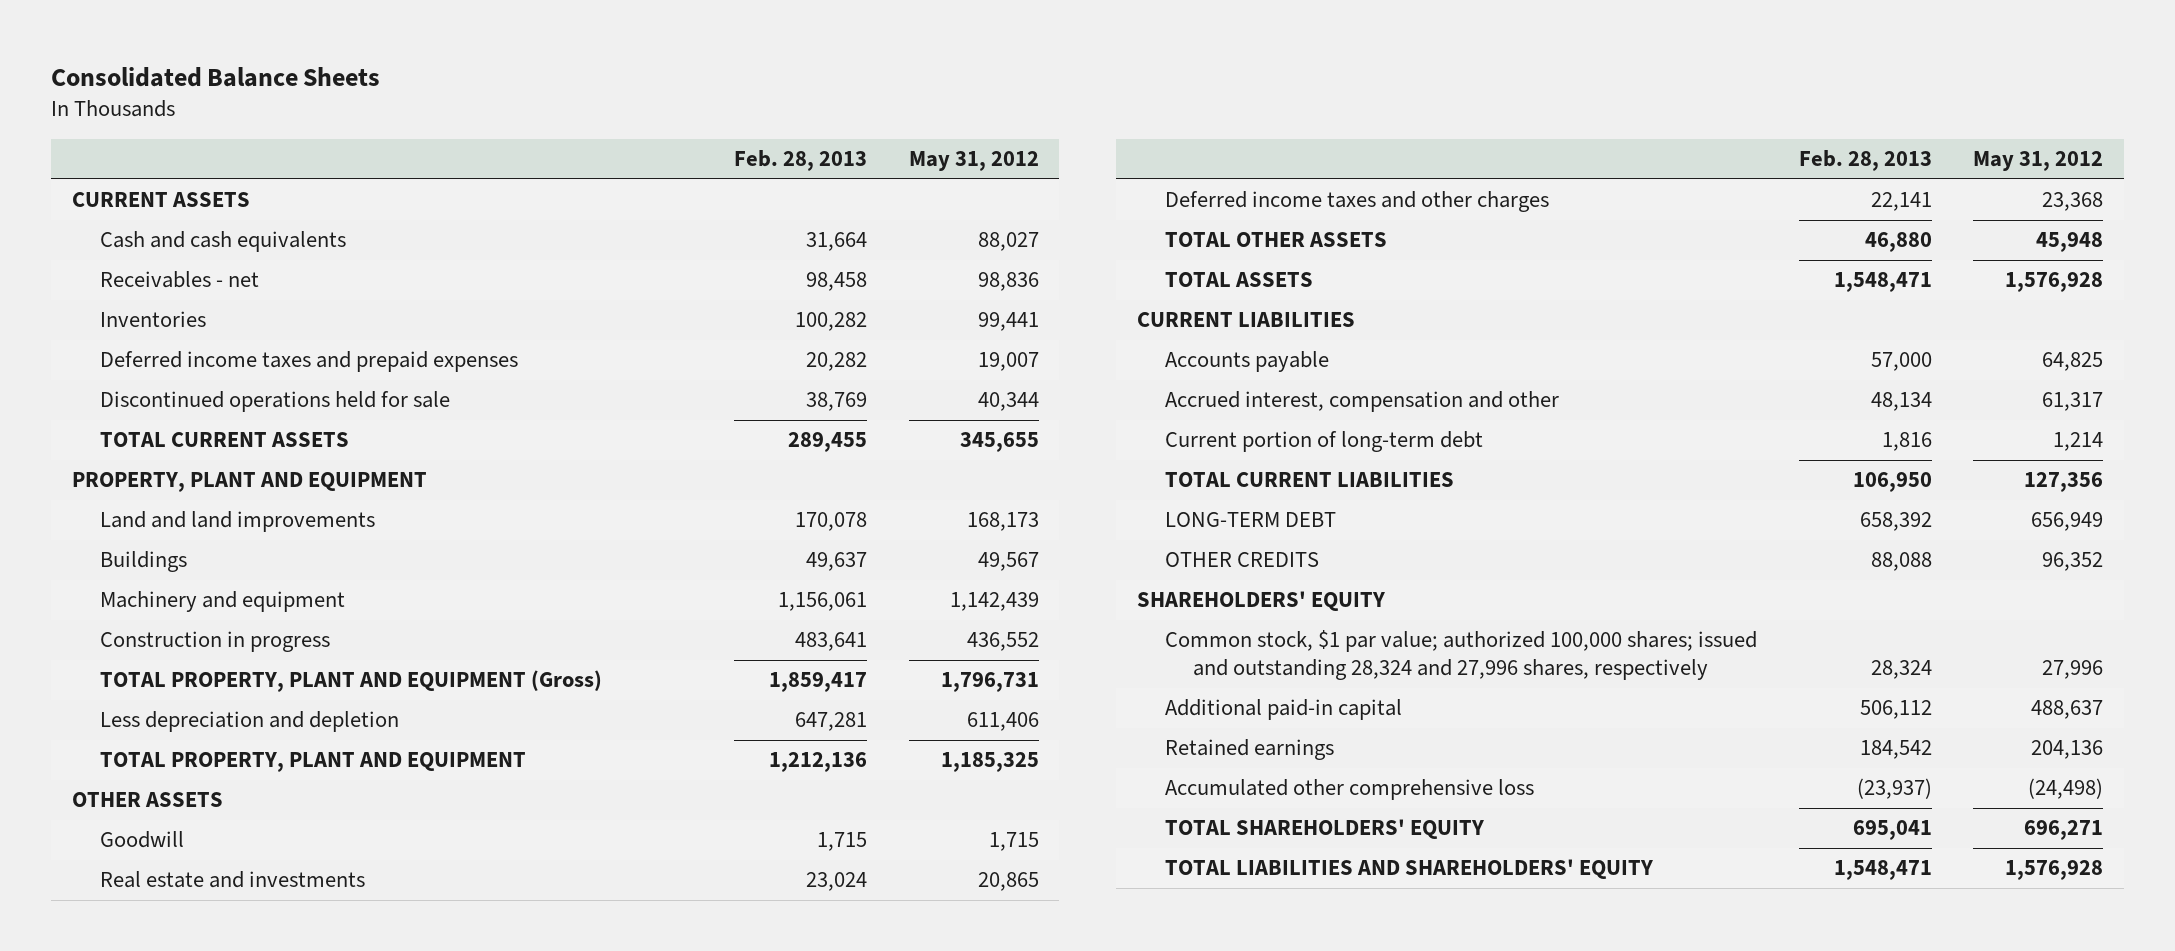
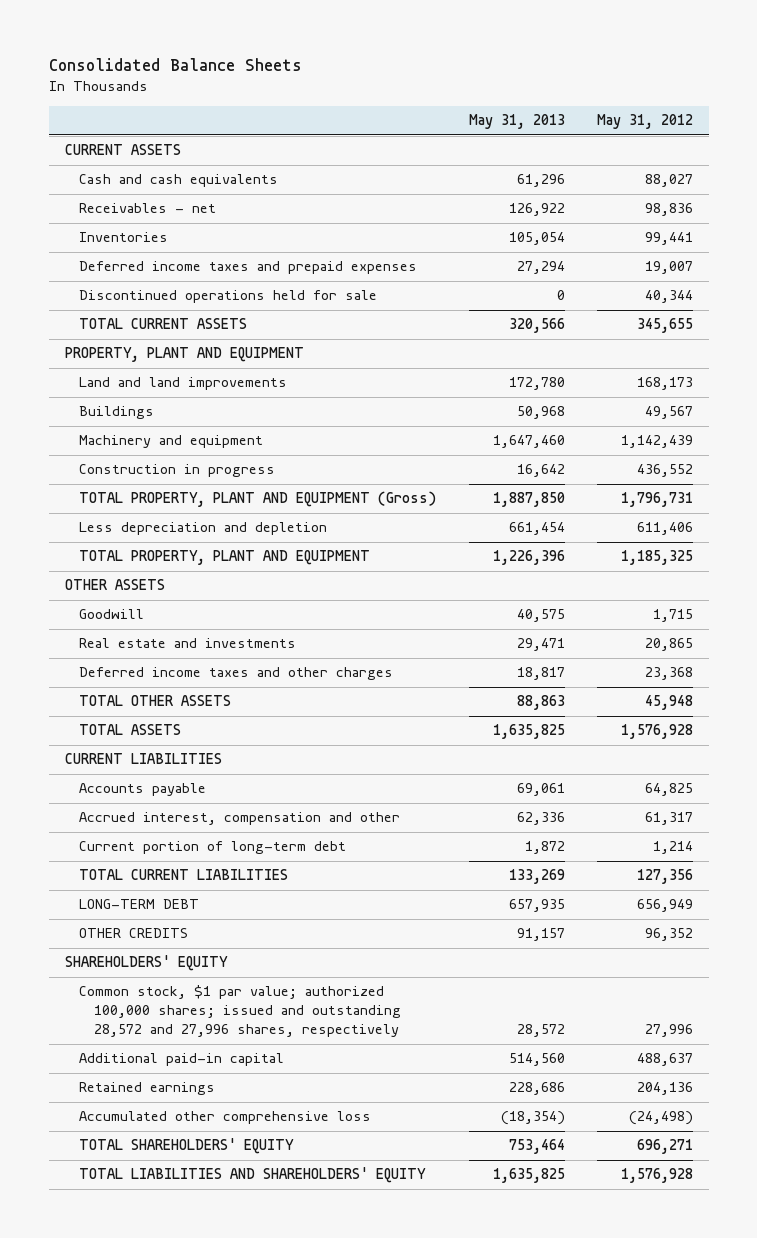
- | Feb. 28, 2013 | May 31, 2012
+ | May 31, 2013 | May 31, 2012
- Common stock, $1 par value; authorized 100,000 shares; issued and outstanding 28,324 and 27,996 shares, respectively | 28,324 | 27,996
+ Common stock, $1 par value; authorized 100,000 shares; issued and outstanding 28,572 and 27,996 shares, respectively | 28,572 | 27,996

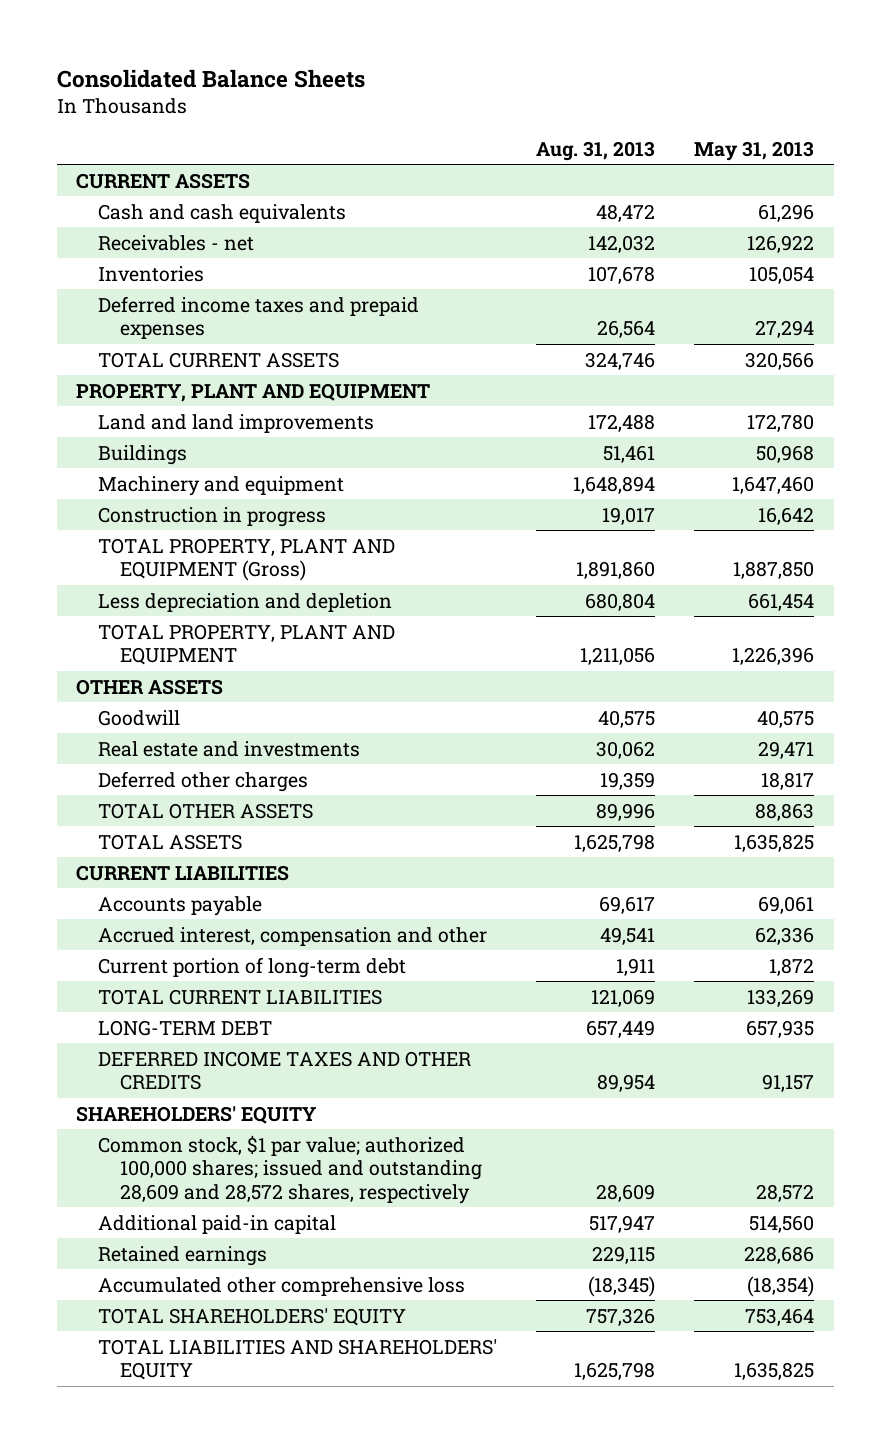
- | May 31, 2013 | May 31, 2012
+ | Aug. 31, 2013 | May 31, 2013
- Discontinued operations held for sale | 0 | 40,344
- Deferred income taxes and other charges | 18,817 | 23,368
+ Deferred other charges | 19,359 | 18,817
- OTHER CREDITS | 91,157 | 96,352
+ DEFERRED INCOME TAXES AND OTHER CREDITS | 89,954 | 91,157
- Common stock, $1 par value; authorized 100,000 shares; issued and outstanding 28,572 and 27,996 shares, respectively | 28,572 | 27,996
+ Common stock, $1 par value; authorized 100,000 shares; issued and outstanding 28,609 and 28,572 shares, respectively | 28,609 | 28,572

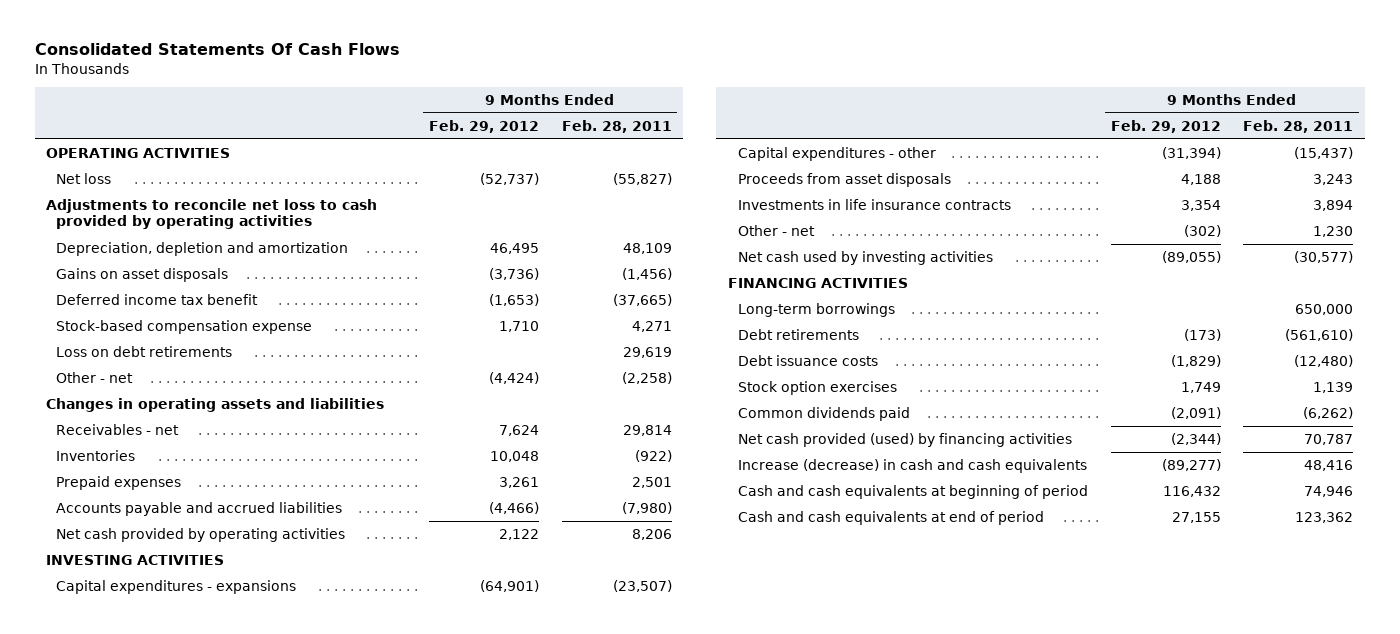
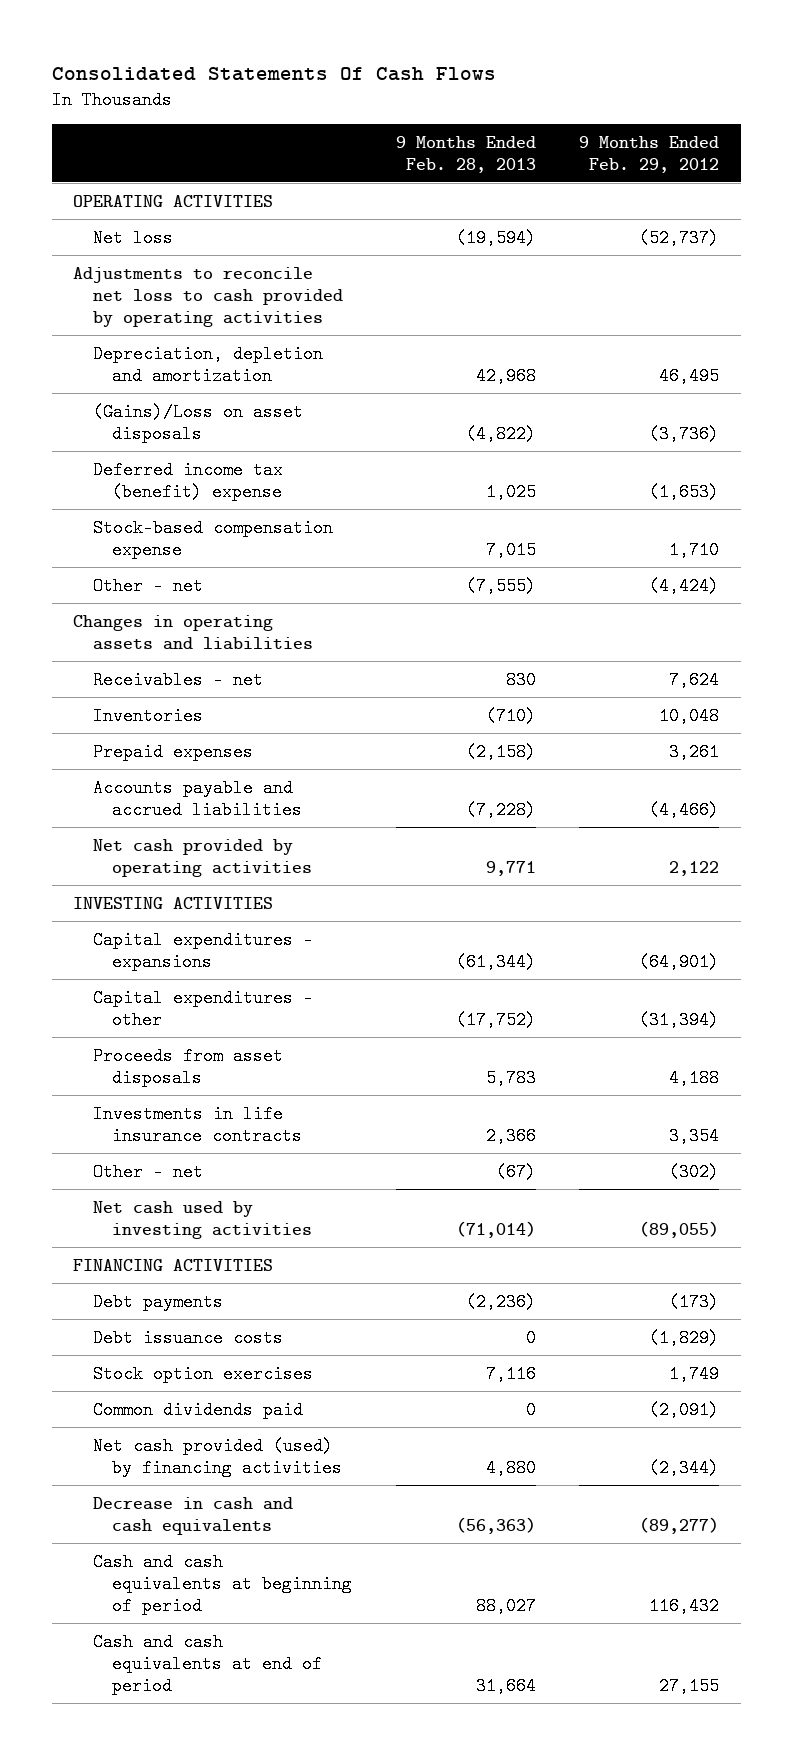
- | 9 Months Ended Feb. 29, 2012 | 9 Months Ended Feb. 28, 2011
+ | 9 Months Ended Feb. 28, 2013 | 9 Months Ended Feb. 29, 2012
- Gains on asset disposals | (3,736) | (1,456)
- Deferred income tax benefit | (1,653) | (37,665)
+ (Gains)/Loss on asset disposals | (4,822) | (3,736)
+ Deferred income tax (benefit) expense | 1,025 | (1,653)
- Loss on debt retirements | | 29,619
- Long-term borrowings | | 650,000
- Debt retirements | (173) | (561,610)
+ Debt payments | (2,236) | (173)
- Increase (decrease) in cash and cash equivalents | (89,277) | 48,416
+ Decrease in cash and cash equivalents | (56,363) | (89,277)

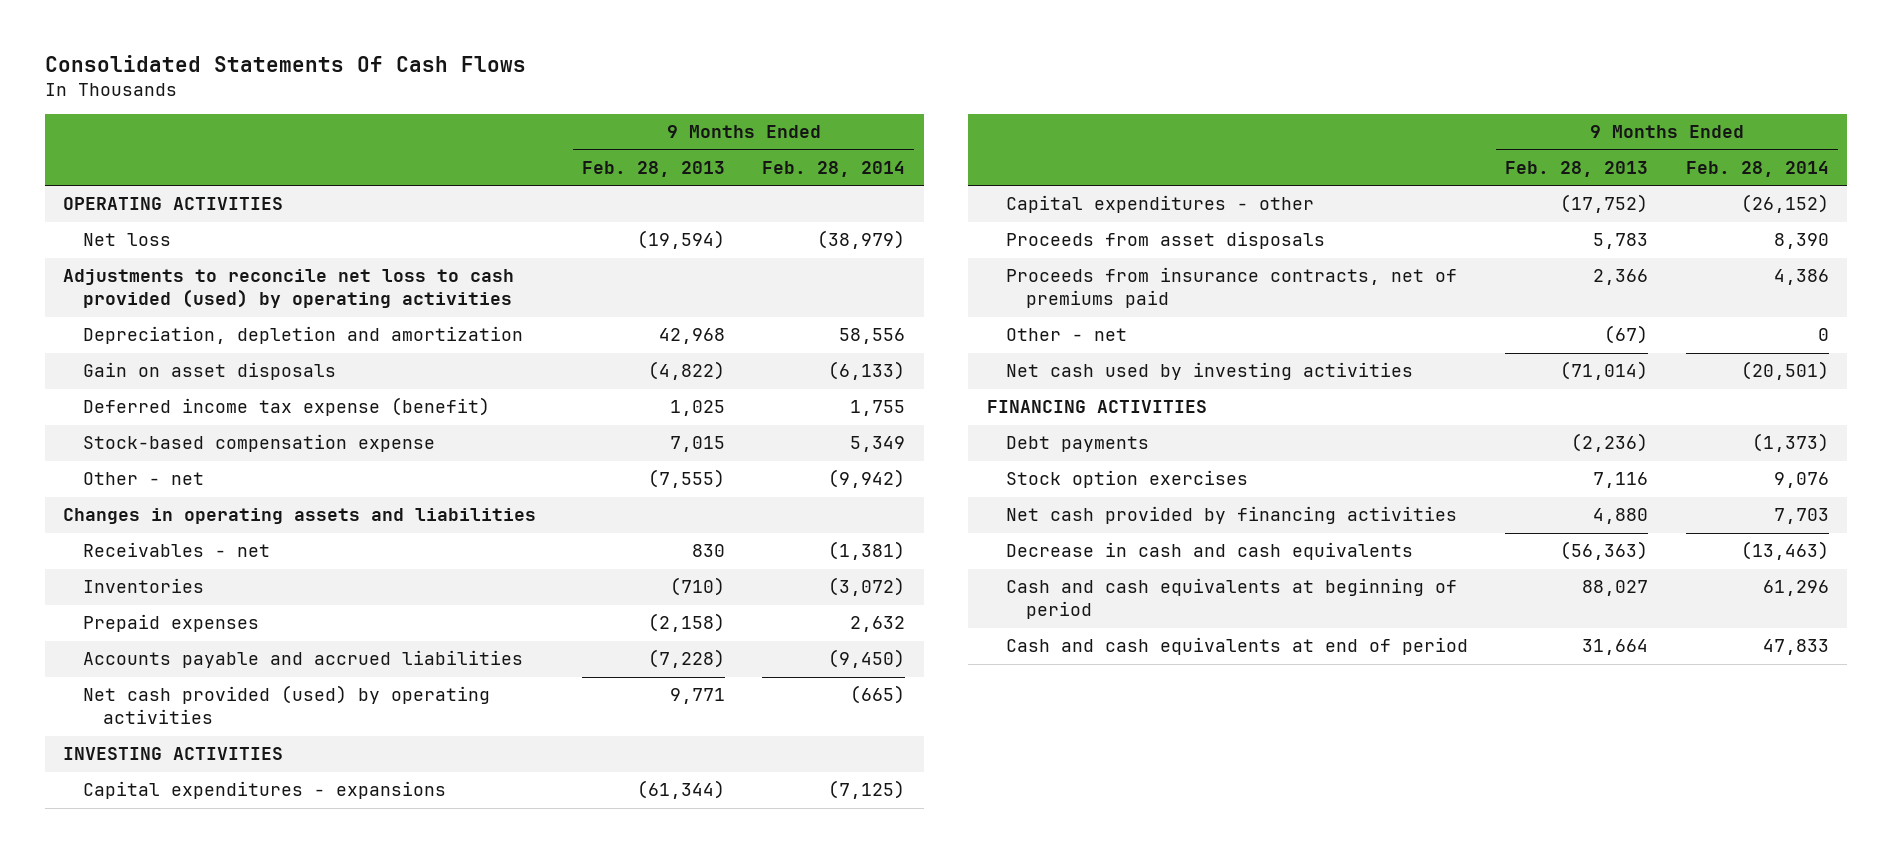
- | 9 Months Ended Feb. 28, 2013 | 9 Months Ended Feb. 29, 2012
+ | 9 Months Ended Feb. 28, 2013 | 9 Months Ended Feb. 28, 2014
- Adjustments to reconcile net loss to cash provided by operating activities
+ Adjustments to reconcile net loss to cash provided (used) by operating activities
- (Gains)/Loss on asset disposals | (4,822) | (3,736)
- Deferred income tax (benefit) expense | 1,025 | (1,653)
+ Gain on asset disposals | (4,822) | (6,133)
+ Deferred income tax expense (benefit) | 1,025 | 1,755
- Net cash provided by operating activities | 9,771 | 2,122
+ Net cash provided (used) by operating activities | 9,771 | (665)
- Investments in life insurance contracts | 2,366 | 3,354
+ Proceeds from insurance contracts, net of premiums paid | 2,366 | 4,386
- Debt issuance costs | 0 | (1,829)
- Common dividends paid | 0 | (2,091)
- Net cash provided (used) by financing activities | 4,880 | (2,344)
+ Net cash provided by financing activities | 4,880 | 7,703

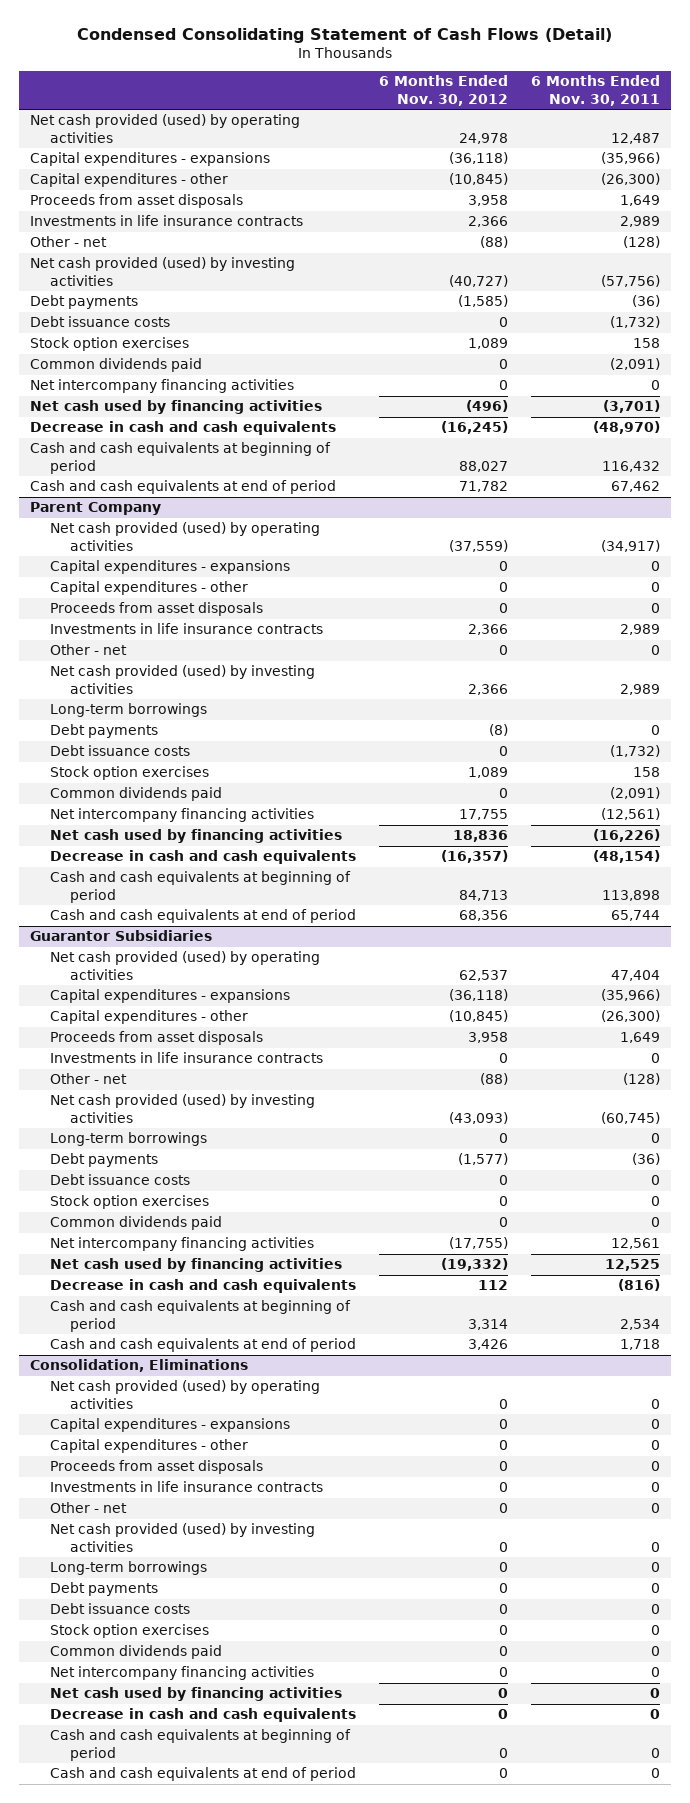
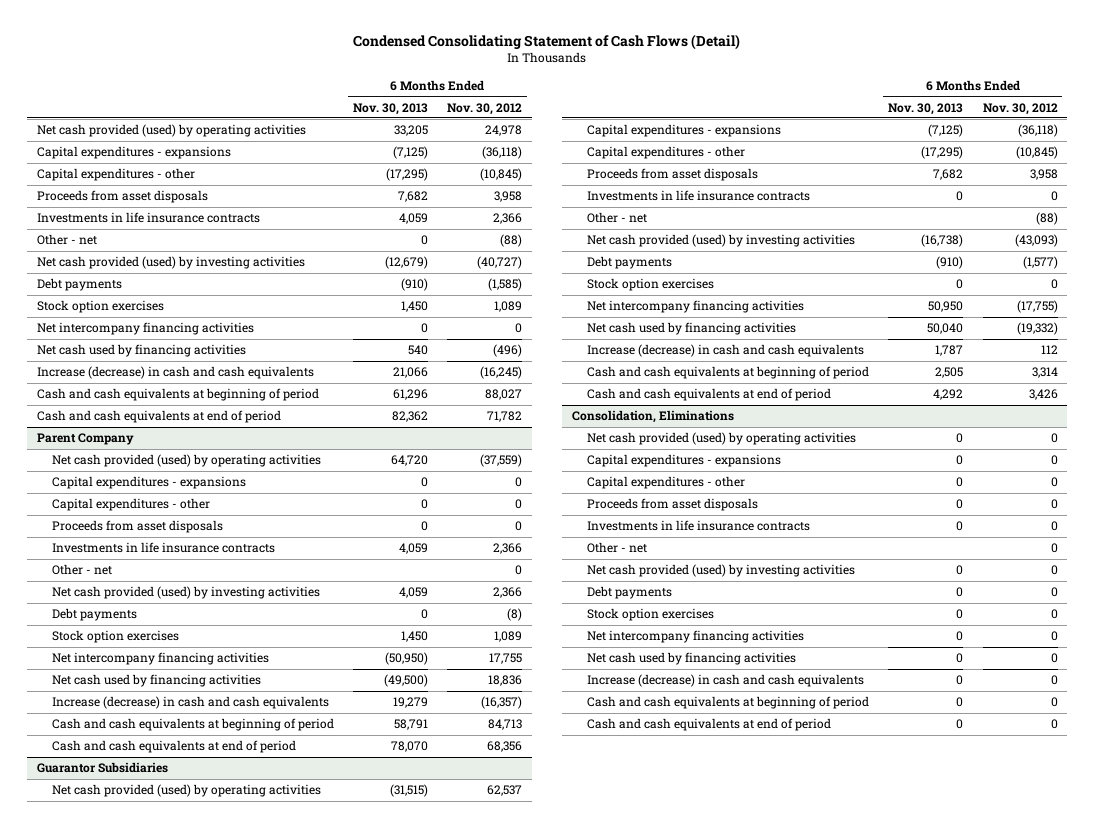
- | 6 Months Ended Nov. 30, 2012 | 6 Months Ended Nov. 30, 2011
+ | 6 Months Ended Nov. 30, 2013 | 6 Months Ended Nov. 30, 2012
- Debt issuance costs | 0 | (1,732)
- Common dividends paid | 0 | (2,091)
- Decrease in cash and cash equivalents | (16,245) | (48,970)
+ Increase (decrease) in cash and cash equivalents | 21,066 | (16,245)
@ Parent Company
- Long-term borrowings
- Debt issuance costs | 0 | (1,732)
- Common dividends paid | 0 | (2,091)
- Decrease in cash and cash equivalents | (16,357) | (48,154)
+ Increase (decrease) in cash and cash equivalents | 19,279 | (16,357)
@ Guarantor Subsidiaries
- Long-term borrowings | 0 | 0
- Debt issuance costs | 0 | 0
- Common dividends paid | 0 | 0
- Decrease in cash and cash equivalents | 112 | (816)
+ Increase (decrease) in cash and cash equivalents | 1,787 | 112
@ Consolidation, Eliminations
- Long-term borrowings | 0 | 0
- Debt issuance costs | 0 | 0
- Common dividends paid | 0 | 0
- Decrease in cash and cash equivalents | 0 | 0
+ Increase (decrease) in cash and cash equivalents | 0 | 0

